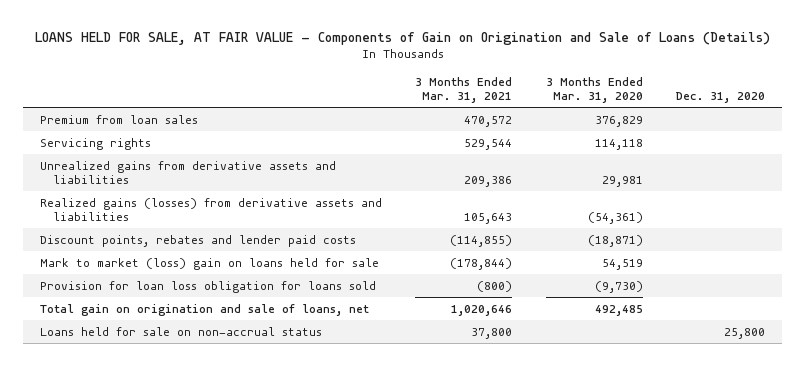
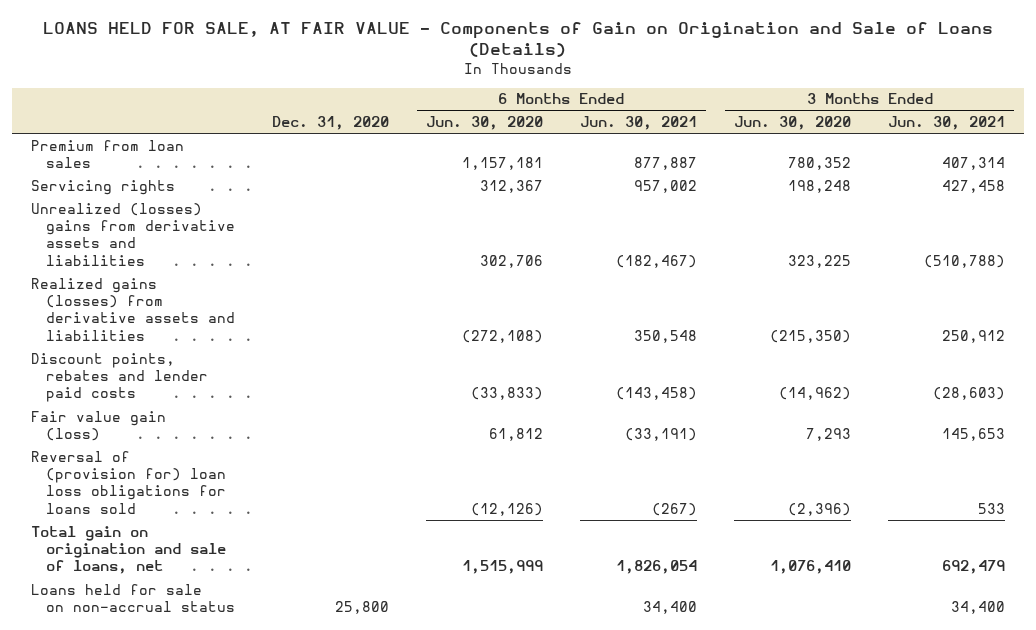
- | 3 Months Ended Mar. 31, 2021 | 3 Months Ended Mar. 31, 2020 | Dec. 31, 2020
+ | Dec. 31, 2020 | 6 Months Ended Jun. 30, 2020 | 6 Months Ended Jun. 30, 2021 | 3 Months Ended Jun. 30, 2020 | 3 Months Ended Jun. 30, 2021
- Unrealized gains from derivative assets and liabilities | 209,386 | 29,981 |
+ Unrealized (losses) gains from derivative assets and liabilities | | 302,706 | (182,467) | 323,225 | (510,788)
- Mark to market (loss) gain on loans held for sale | (178,844) | 54,519 |
- Provision for loan loss obligation for loans sold | (800) | (9,730) |
+ Fair value gain (loss) | | 61,812 | (33,191) | 7,293 | 145,653
+ Reversal of (provision for) loan loss obligations for loans sold | | (12,126) | (267) | (2,396) | 533

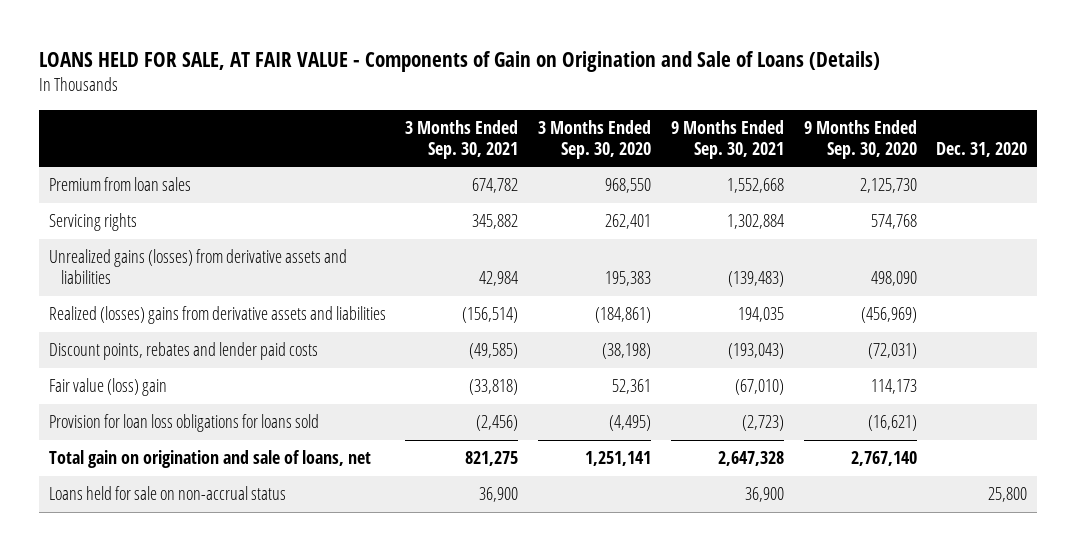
- | Dec. 31, 2020 | 6 Months Ended Jun. 30, 2020 | 6 Months Ended Jun. 30, 2021 | 3 Months Ended Jun. 30, 2020 | 3 Months Ended Jun. 30, 2021
+ | 3 Months Ended Sep. 30, 2021 | 3 Months Ended Sep. 30, 2020 | 9 Months Ended Sep. 30, 2021 | 9 Months Ended Sep. 30, 2020 | Dec. 31, 2020
- Unrealized (losses) gains from derivative assets and liabilities | | 302,706 | (182,467) | 323,225 | (510,788)
- Realized gains (losses) from derivative assets and liabilities | | (272,108) | 350,548 | (215,350) | 250,912
+ Unrealized gains (losses) from derivative assets and liabilities | 42,984 | 195,383 | (139,483) | 498,090 |
+ Realized (losses) gains from derivative assets and liabilities | (156,514) | (184,861) | 194,035 | (456,969) |
- Fair value gain (loss) | | 61,812 | (33,191) | 7,293 | 145,653
- Reversal of (provision for) loan loss obligations for loans sold | | (12,126) | (267) | (2,396) | 533
+ Fair value (loss) gain | (33,818) | 52,361 | (67,010) | 114,173 |
+ Provision for loan loss obligations for loans sold | (2,456) | (4,495) | (2,723) | (16,621) |

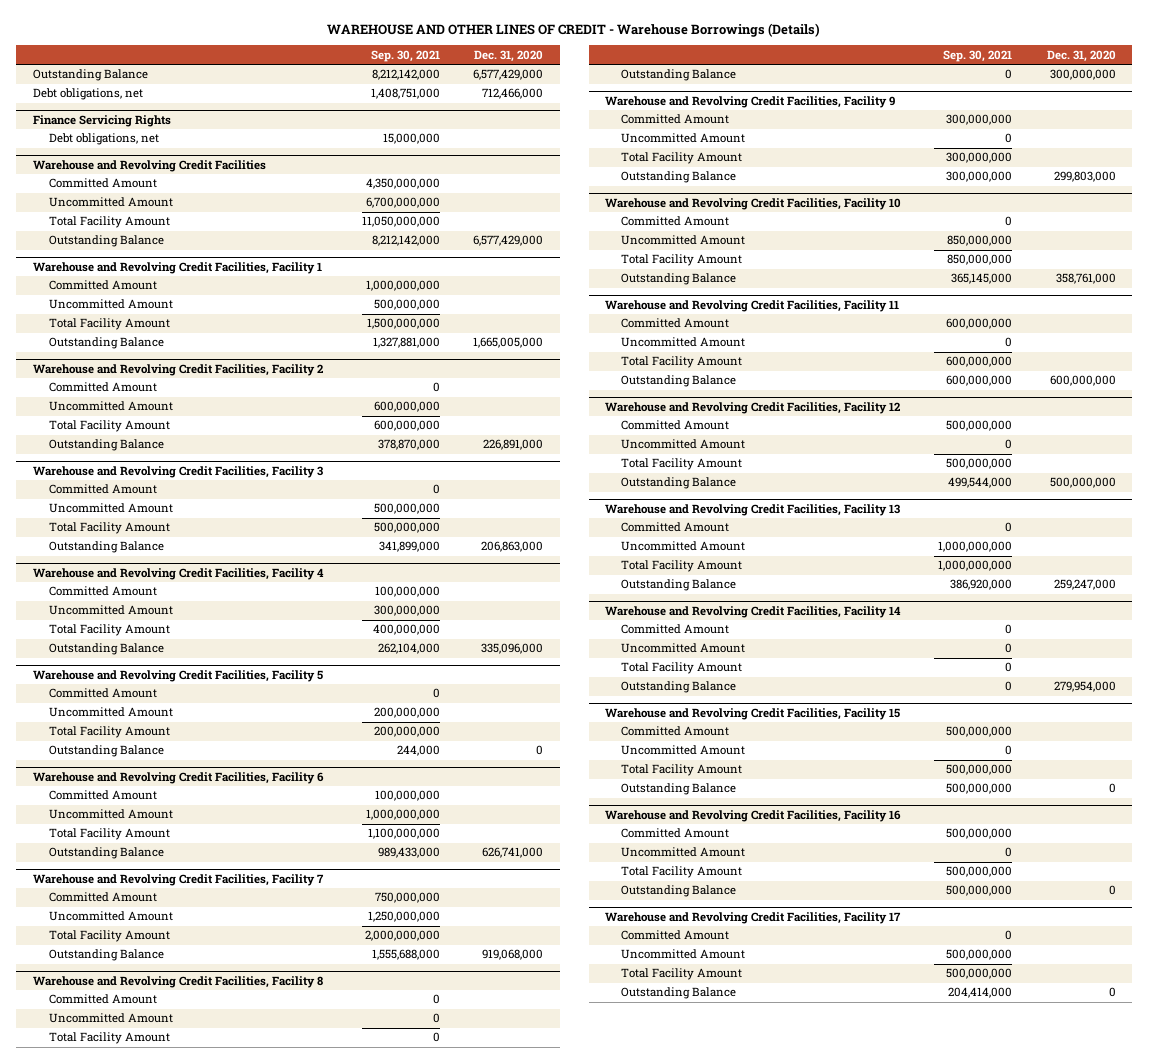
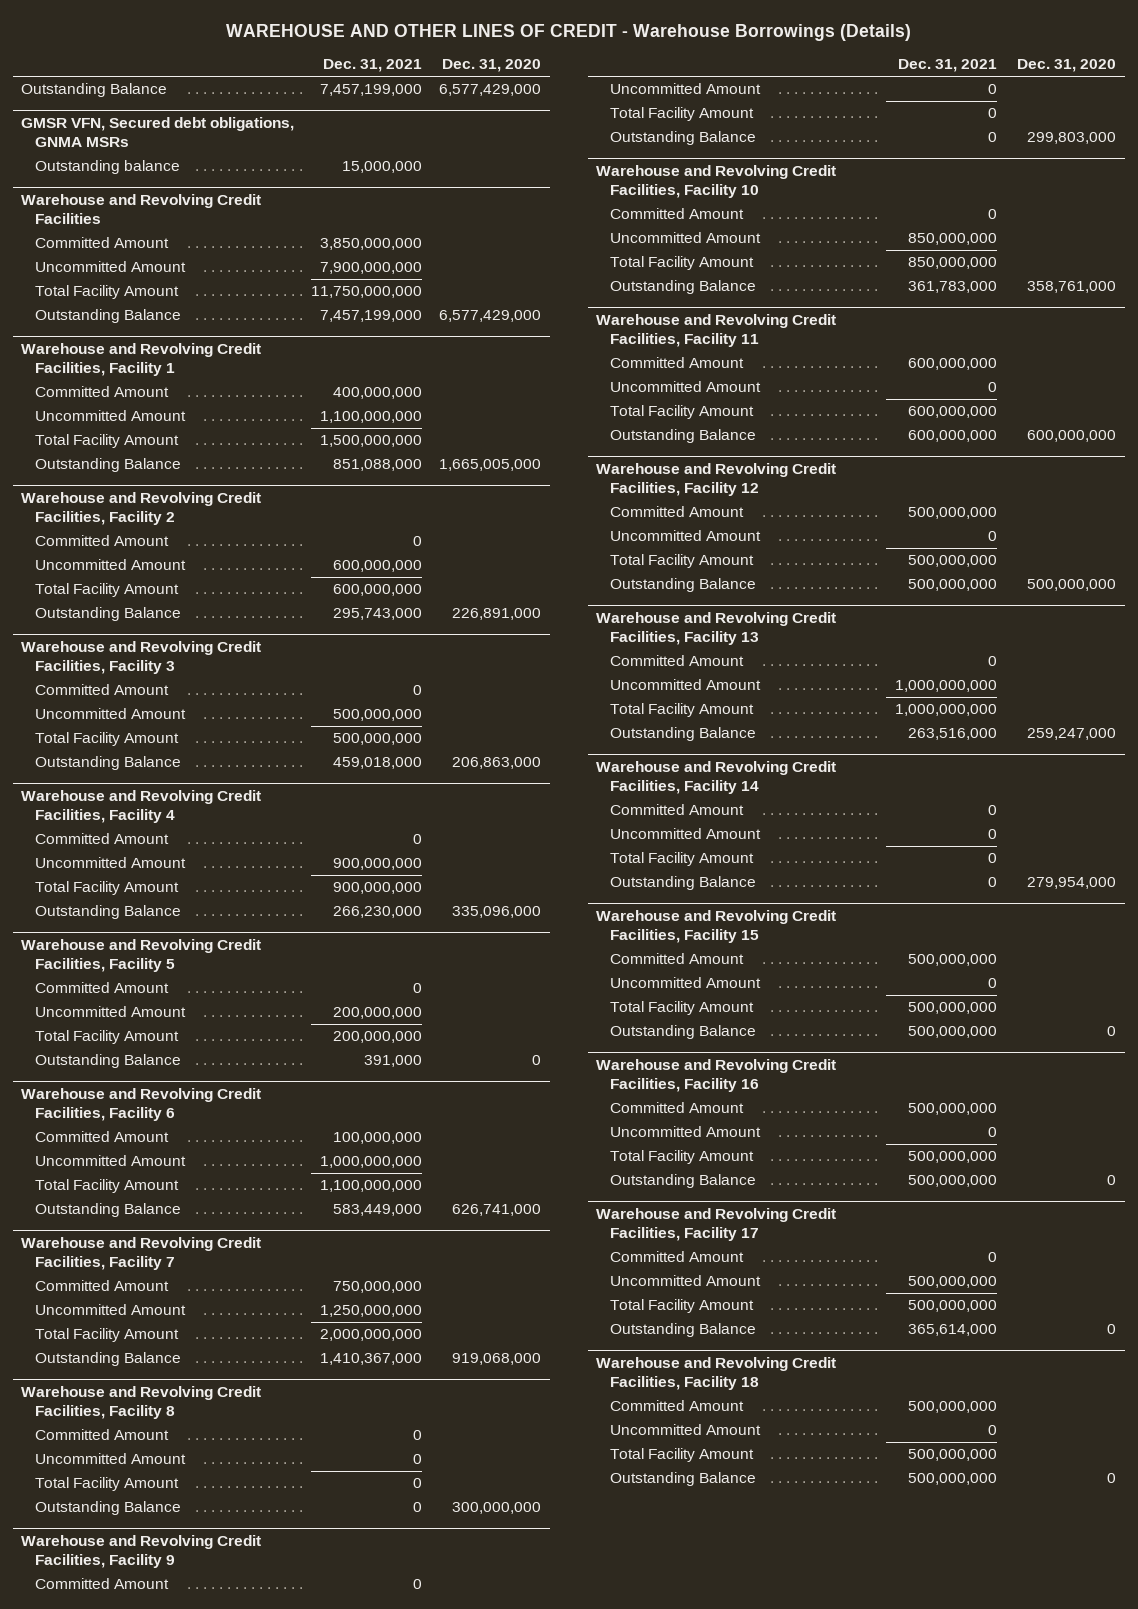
- | Sep. 30, 2021 | Dec. 31, 2020
+ | Dec. 31, 2021 | Dec. 31, 2020
- Debt obligations, net | 1,408,751,000 | 712,466,000
- Finance Servicing Rights
- Debt obligations, net | 15,000,000 |
+ GMSR VFN, Secured debt obligations, GNMA MSRs
+ Outstanding balance | 15,000,000 |
+ Warehouse and Revolving Credit Facilities, Facility 18
+ Committed Amount | 500,000,000 |
+ Uncommitted Amount | 0 |
+ Total Facility Amount | 500,000,000 |
+ Outstanding Balance | 500,000,000 | 0

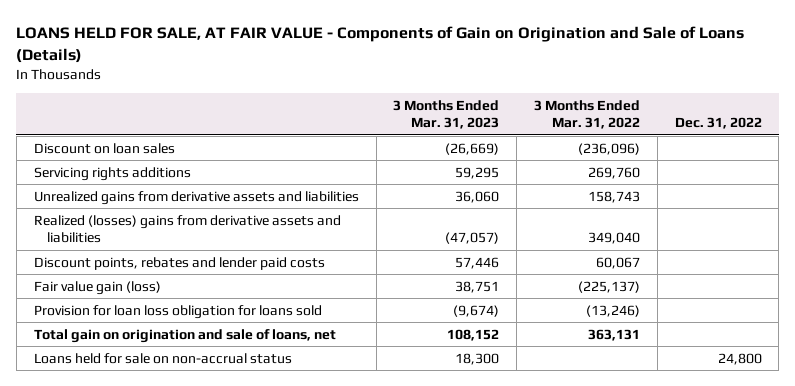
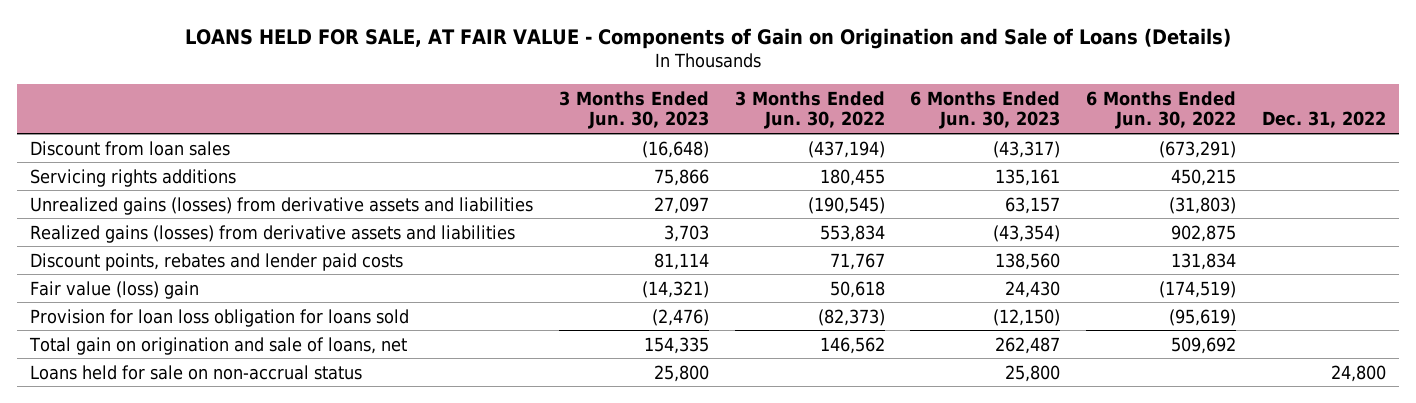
- | 3 Months Ended Mar. 31, 2023 | 3 Months Ended Mar. 31, 2022 | Dec. 31, 2022
+ | 3 Months Ended Jun. 30, 2023 | 3 Months Ended Jun. 30, 2022 | 6 Months Ended Jun. 30, 2023 | 6 Months Ended Jun. 30, 2022 | Dec. 31, 2022
- Discount on loan sales | (26,669) | (236,096) |
+ Discount from loan sales | (16,648) | (437,194) | (43,317) | (673,291) |
- Unrealized gains from derivative assets and liabilities | 36,060 | 158,743 |
- Realized (losses) gains from derivative assets and liabilities | (47,057) | 349,040 |
+ Unrealized gains (losses) from derivative assets and liabilities | 27,097 | (190,545) | 63,157 | (31,803) |
+ Realized gains (losses) from derivative assets and liabilities | 3,703 | 553,834 | (43,354) | 902,875 |
- Fair value gain (loss) | 38,751 | (225,137) |
+ Fair value (loss) gain | (14,321) | 50,618 | 24,430 | (174,519) |

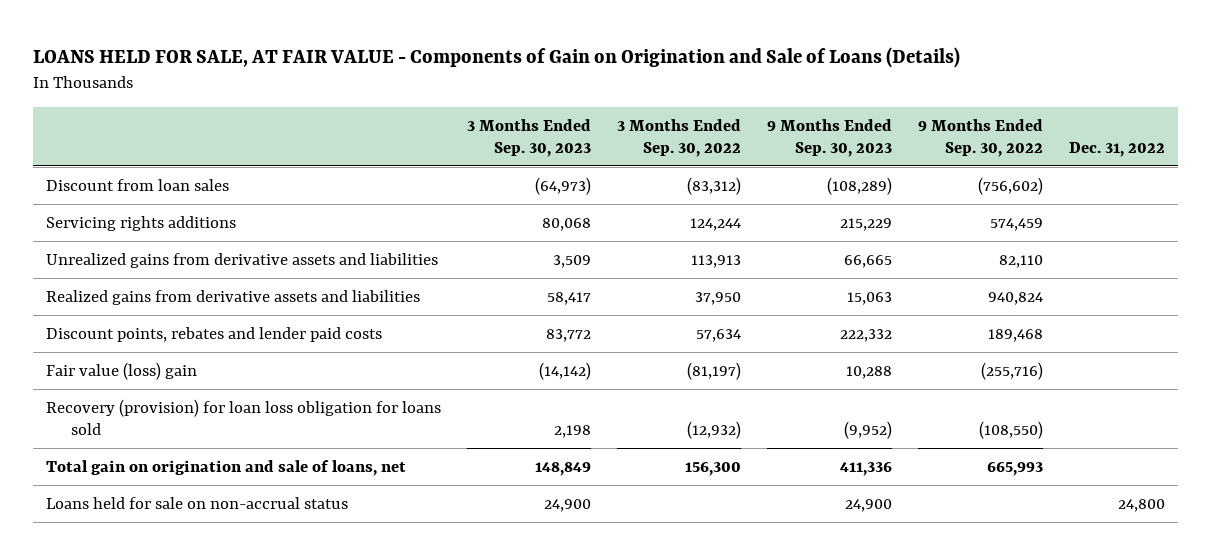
- | 3 Months Ended Jun. 30, 2023 | 3 Months Ended Jun. 30, 2022 | 6 Months Ended Jun. 30, 2023 | 6 Months Ended Jun. 30, 2022 | Dec. 31, 2022
+ | 3 Months Ended Sep. 30, 2023 | 3 Months Ended Sep. 30, 2022 | 9 Months Ended Sep. 30, 2023 | 9 Months Ended Sep. 30, 2022 | Dec. 31, 2022
- Unrealized gains (losses) from derivative assets and liabilities | 27,097 | (190,545) | 63,157 | (31,803) |
- Realized gains (losses) from derivative assets and liabilities | 3,703 | 553,834 | (43,354) | 902,875 |
+ Unrealized gains from derivative assets and liabilities | 3,509 | 113,913 | 66,665 | 82,110 |
+ Realized gains from derivative assets and liabilities | 58,417 | 37,950 | 15,063 | 940,824 |
- Provision for loan loss obligation for loans sold | (2,476) | (82,373) | (12,150) | (95,619) |
+ Recovery (provision) for loan loss obligation for loans sold | 2,198 | (12,932) | (9,952) | (108,550) |

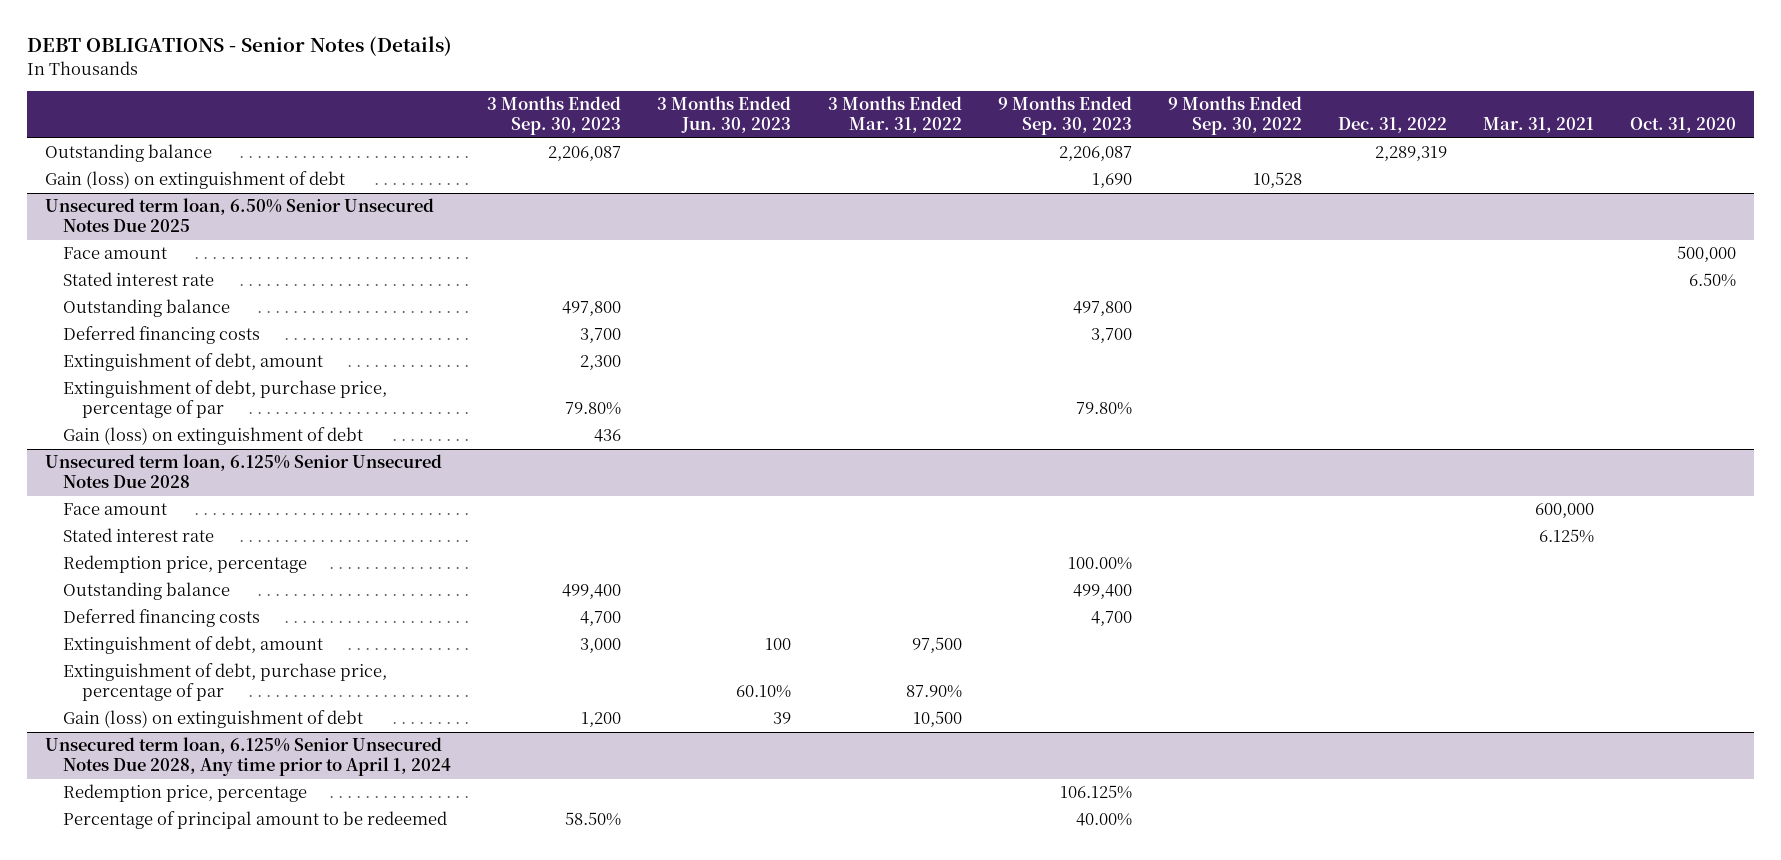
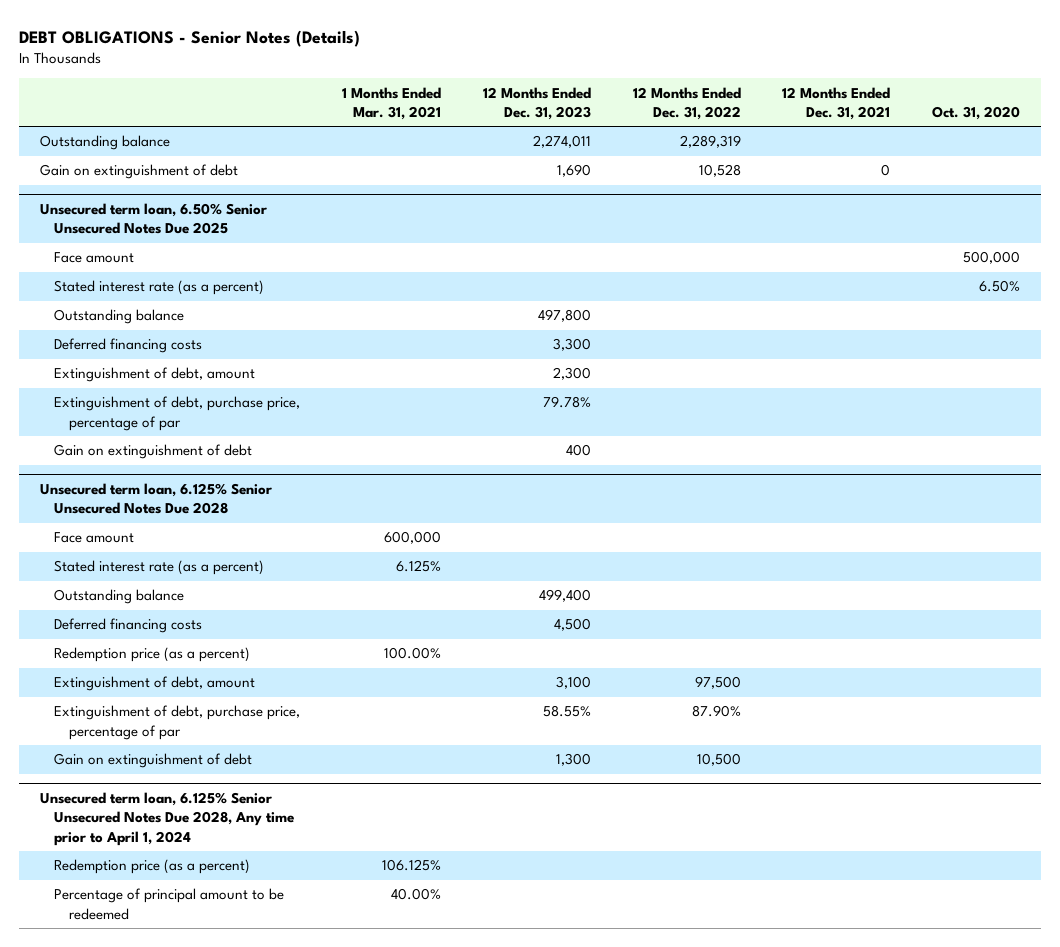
- | 3 Months Ended Sep. 30, 2023 | 3 Months Ended Jun. 30, 2023 | 3 Months Ended Mar. 31, 2022 | 9 Months Ended Sep. 30, 2023 | 9 Months Ended Sep. 30, 2022 | Dec. 31, 2022 | Mar. 31, 2021 | Oct. 31, 2020
+ | 1 Months Ended Mar. 31, 2021 | 12 Months Ended Dec. 31, 2023 | 12 Months Ended Dec. 31, 2022 | 12 Months Ended Dec. 31, 2021 | Oct. 31, 2020
- Gain (loss) on extinguishment of debt | | | | 1,690 | 10,528 | | |
+ Gain on extinguishment of debt | | 1,690 | 10,528 | 0 |
@ Unsecured term loan, 6.50% Senior Unsecured Notes Due 2025
- Stated interest rate | | | | | | | | 6.50%
+ Stated interest rate (as a percent) | | | | | 6.50%
- Gain (loss) on extinguishment of debt | 436 | | | | | | |
+ Gain on extinguishment of debt | | 400 | | |
@ Unsecured term loan, 6.125% Senior Unsecured Notes Due 2028
- Stated interest rate | | | | | | | 6.125% |
- Redemption price, percentage | | | | 100.00% | | | |
+ Stated interest rate (as a percent) | 6.125% | | | |
+ Redemption price (as a percent) | 100.00% | | | |
- Gain (loss) on extinguishment of debt | 1,200 | 39 | 10,500 | | | | |
+ Gain on extinguishment of debt | | 1,300 | 10,500 | |
@ Unsecured term loan, 6.125% Senior Unsecured Notes Due 2028, Any time prior to April 1, 2024
- Redemption price, percentage | | | | 106.125% | | | |
+ Redemption price (as a percent) | 106.125% | | | |

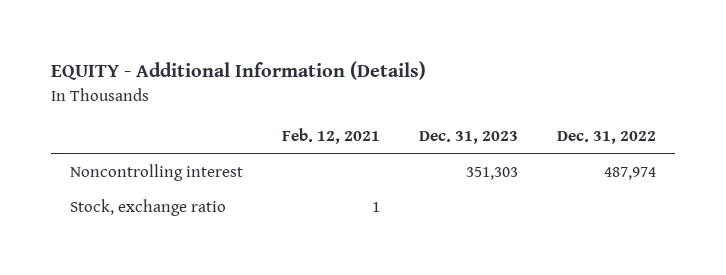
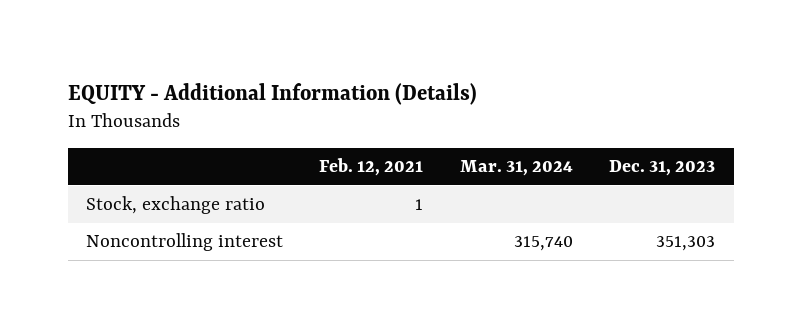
- | Feb. 12, 2021 | Dec. 31, 2023 | Dec. 31, 2022
+ | Feb. 12, 2021 | Mar. 31, 2024 | Dec. 31, 2023
moved down: Noncontrolling interest | | 315,740 | 351,303

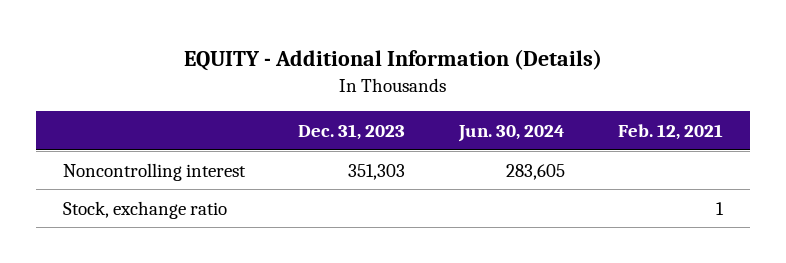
- | Feb. 12, 2021 | Mar. 31, 2024 | Dec. 31, 2023
+ | Dec. 31, 2023 | Jun. 30, 2024 | Feb. 12, 2021
moved down: Stock, exchange ratio | | | 1

